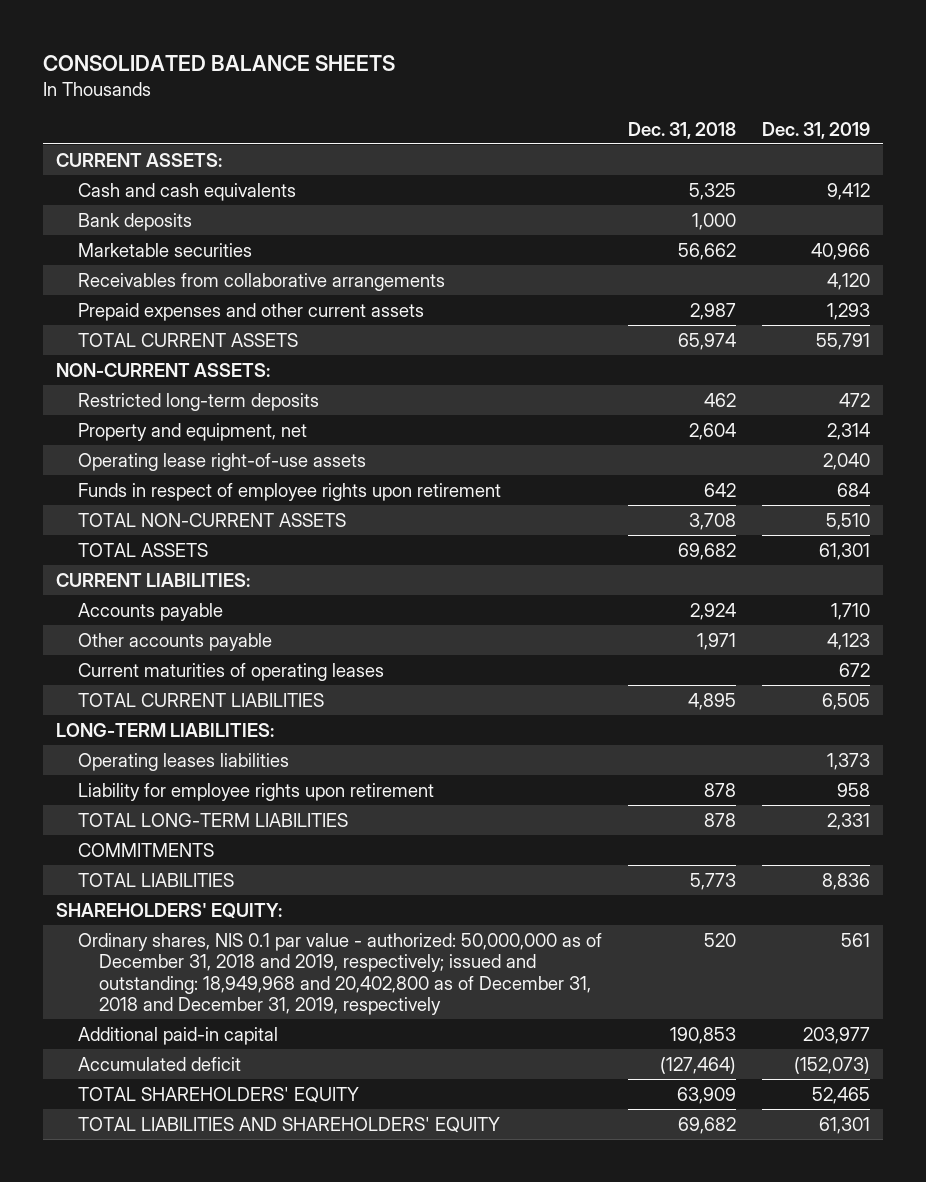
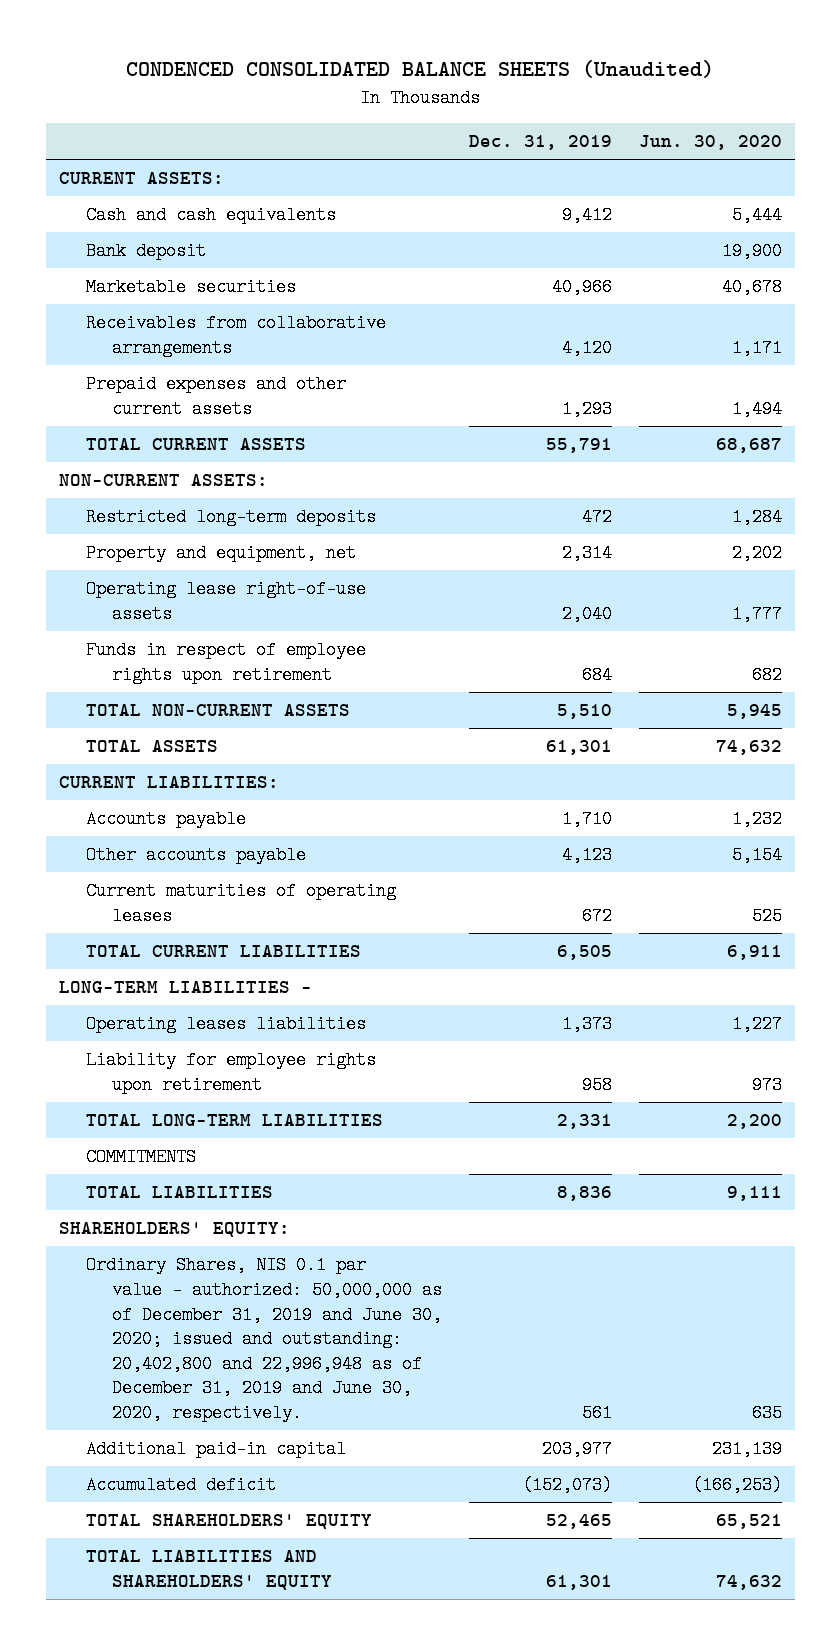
- CONSOLIDATED BALANCE SHEETS
+ CONDENCED CONSOLIDATED BALANCE SHEETS (Unaudited)
- | Dec. 31, 2018 | Dec. 31, 2019
+ | Dec. 31, 2019 | Jun. 30, 2020
- Bank deposits | 1,000 |
+ Bank deposit | | 19,900
- LONG-TERM LIABILITIES:
+ LONG-TERM LIABILITIES -
- Ordinary shares, NIS 0.1 par value - authorized: 50,000,000 as of December 31, 2018 and 2019, respectively; issued and outstanding: 18,949,968 and 20,402,800 as of December 31, 2018 and December 31, 2019, respectively | 520 | 561
+ Ordinary Shares, NIS 0.1 par value - authorized: 50,000,000 as of December 31, 2019 and June 30, 2020; issued and outstanding: 20,402,800 and 22,996,948 as of December 31, 2019 and June 30, 2020, respectively. | 561 | 635

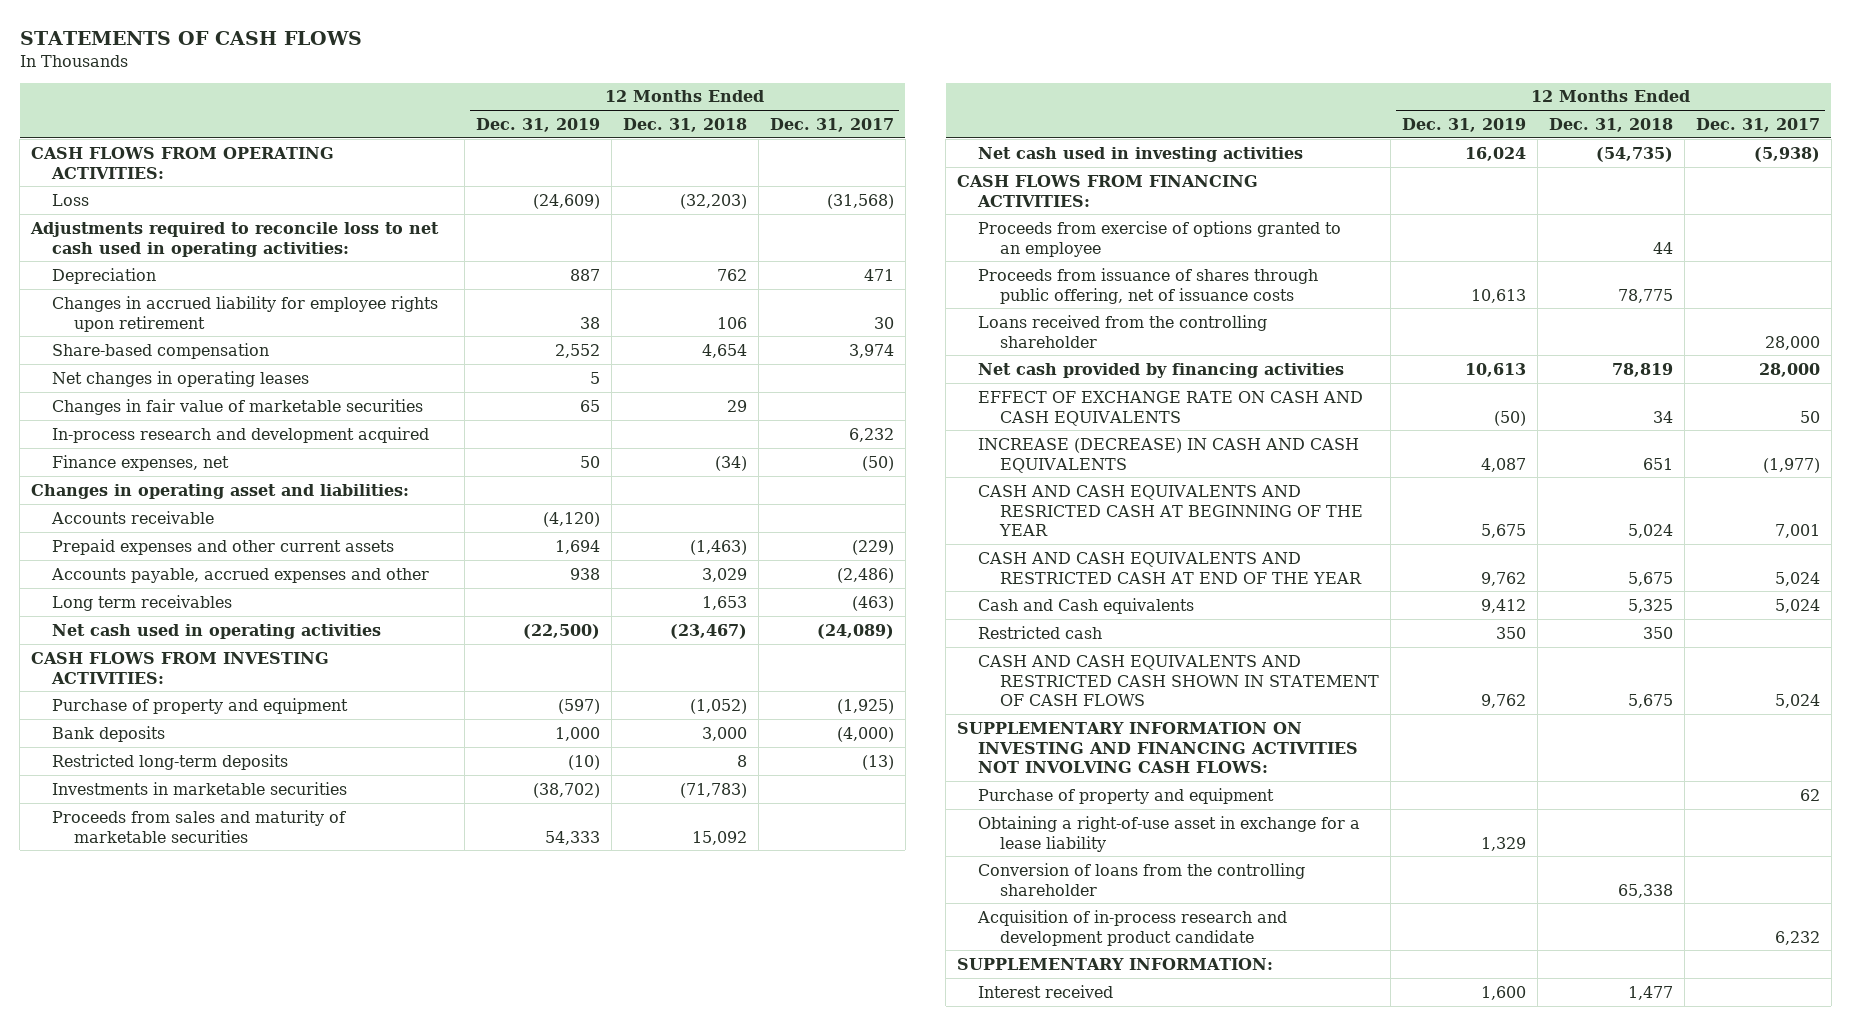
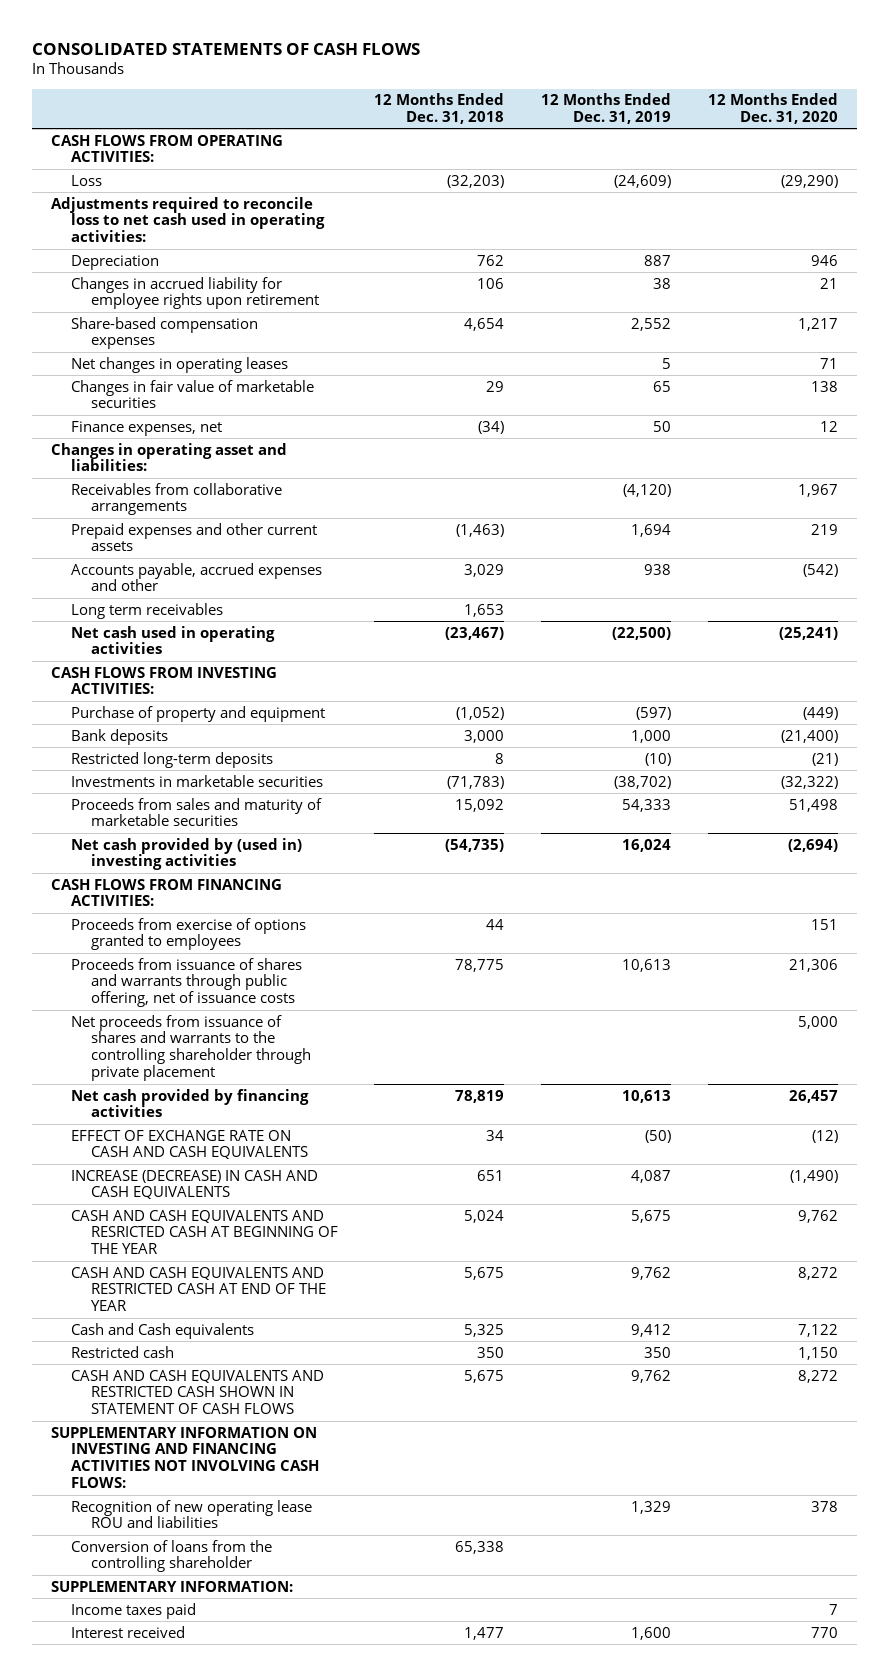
- STATEMENTS OF CASH FLOWS
+ CONSOLIDATED STATEMENTS OF CASH FLOWS
- | 12 Months Ended Dec. 31, 2019 | 12 Months Ended Dec. 31, 2018 | 12 Months Ended Dec. 31, 2017
+ | 12 Months Ended Dec. 31, 2018 | 12 Months Ended Dec. 31, 2019 | 12 Months Ended Dec. 31, 2020
- Share-based compensation | 2,552 | 4,654 | 3,974
+ Share-based compensation expenses | 4,654 | 2,552 | 1,217
- In-process research and development acquired | | | 6,232
- Accounts receivable | (4,120) | |
+ Receivables from collaborative arrangements | | (4,120) | 1,967
- Net cash used in investing activities | 16,024 | (54,735) | (5,938)
+ Net cash provided by (used in) investing activities | (54,735) | 16,024 | (2,694)
- Proceeds from exercise of options granted to an employee | | 44 |
- Proceeds from issuance of shares through public offering, net of issuance costs | 10,613 | 78,775 |
- Loans received from the controlling shareholder | | | 28,000
+ Proceeds from exercise of options granted to employees | 44 | | 151
+ Proceeds from issuance of shares and warrants through public offering, net of issuance costs | 78,775 | 10,613 | 21,306
+ Net proceeds from issuance of shares and warrants to the controlling shareholder through private placement | | | 5,000
- Purchase of property and equipment | | | 62
- Obtaining a right-of-use asset in exchange for a lease liability | 1,329 | |
+ Recognition of new operating lease ROU and liabilities | | 1,329 | 378
- Acquisition of in-process research and development product candidate | | | 6,232
+ Income taxes paid | | | 7

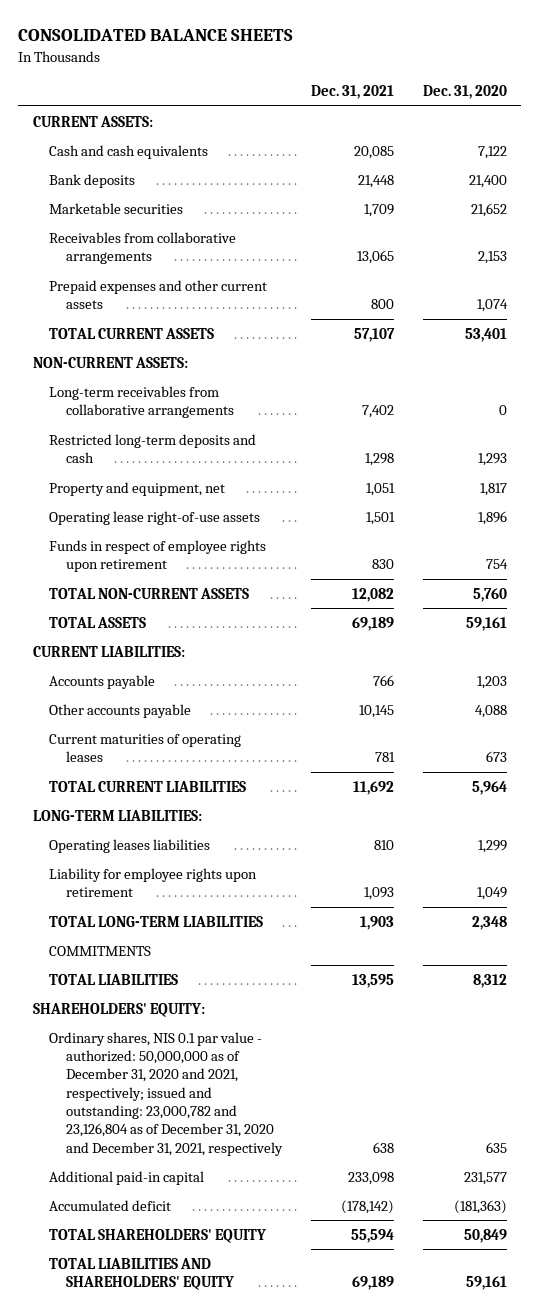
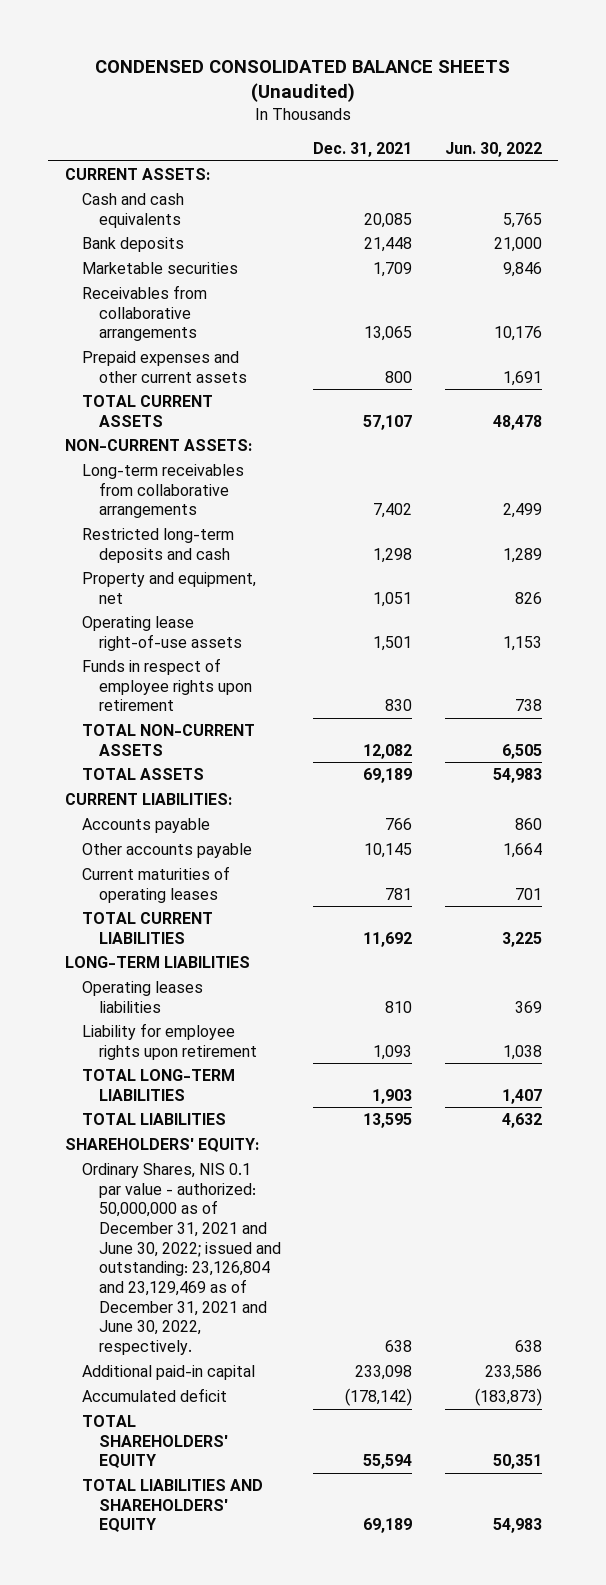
- CONSOLIDATED BALANCE SHEETS
+ CONDENSED CONSOLIDATED BALANCE SHEETS (Unaudited)
- | Dec. 31, 2021 | Dec. 31, 2020
+ | Dec. 31, 2021 | Jun. 30, 2022
- LONG-TERM LIABILITIES:
+ LONG-TERM LIABILITIES
- COMMITMENTS
- Ordinary shares, NIS 0.1 par value - authorized: 50,000,000 as of December 31, 2020 and 2021, respectively; issued and outstanding: 23,000,782 and 23,126,804 as of December 31, 2020 and December 31, 2021, respectively | 638 | 635
+ Ordinary Shares, NIS 0.1 par value - authorized: 50,000,000 as of December 31, 2021 and June 30, 2022; issued and outstanding: 23,126,804 and 23,129,469 as of December 31, 2021 and June 30, 2022, respectively. | 638 | 638

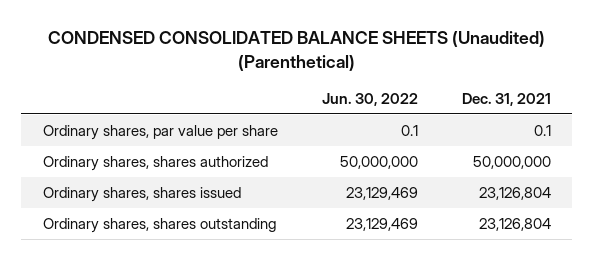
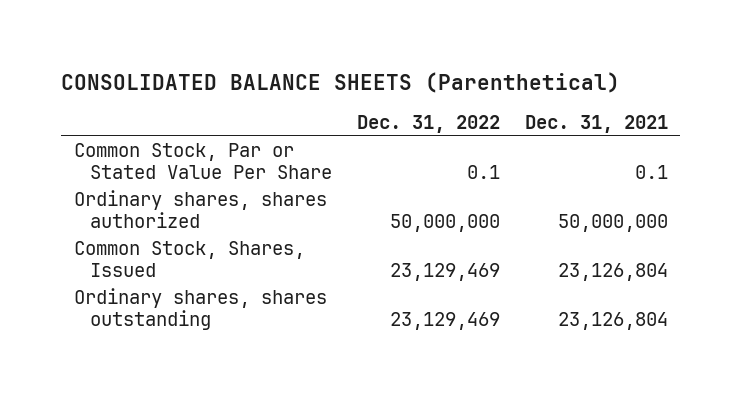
- CONDENSED CONSOLIDATED BALANCE SHEETS (Unaudited) (Parenthetical)
+ CONSOLIDATED BALANCE SHEETS (Parenthetical)
- | Jun. 30, 2022 | Dec. 31, 2021
+ | Dec. 31, 2022 | Dec. 31, 2021
- Ordinary shares, par value per share | 0.1 | 0.1
+ Common Stock, Par or Stated Value Per Share | 0.1 | 0.1
- Ordinary shares, shares issued | 23,129,469 | 23,126,804
+ Common Stock, Shares, Issued | 23,129,469 | 23,126,804

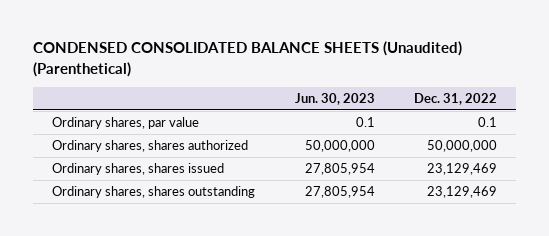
- CONSOLIDATED BALANCE SHEETS (Parenthetical)
+ CONDENSED CONSOLIDATED BALANCE SHEETS (Unaudited) (Parenthetical)
- | Dec. 31, 2022 | Dec. 31, 2021
+ | Jun. 30, 2023 | Dec. 31, 2022
- Common Stock, Par or Stated Value Per Share | 0.1 | 0.1
+ Ordinary shares, par value | 0.1 | 0.1
- Common Stock, Shares, Issued | 23,129,469 | 23,126,804
+ Ordinary shares, shares issued | 27,805,954 | 23,129,469

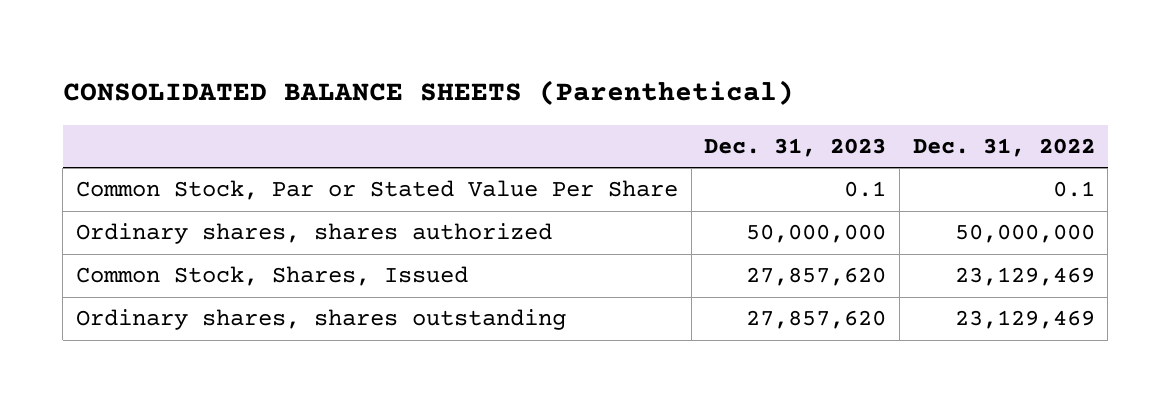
- CONDENSED CONSOLIDATED BALANCE SHEETS (Unaudited) (Parenthetical)
+ CONSOLIDATED BALANCE SHEETS (Parenthetical)
- | Jun. 30, 2023 | Dec. 31, 2022
+ | Dec. 31, 2023 | Dec. 31, 2022
- Ordinary shares, par value | 0.1 | 0.1
+ Common Stock, Par or Stated Value Per Share | 0.1 | 0.1
- Ordinary shares, shares issued | 27,805,954 | 23,129,469
+ Common Stock, Shares, Issued | 27,857,620 | 23,129,469

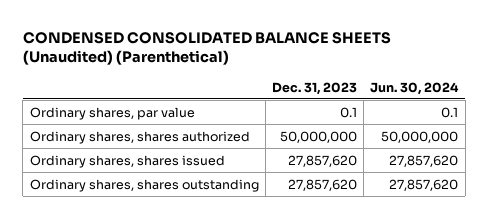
- CONSOLIDATED BALANCE SHEETS (Parenthetical)
+ CONDENSED CONSOLIDATED BALANCE SHEETS (Unaudited) (Parenthetical)
- | Dec. 31, 2023 | Dec. 31, 2022
+ | Dec. 31, 2023 | Jun. 30, 2024
- Common Stock, Par or Stated Value Per Share | 0.1 | 0.1
+ Ordinary shares, par value | 0.1 | 0.1
- Common Stock, Shares, Issued | 27,857,620 | 23,129,469
+ Ordinary shares, shares issued | 27,857,620 | 27,857,620

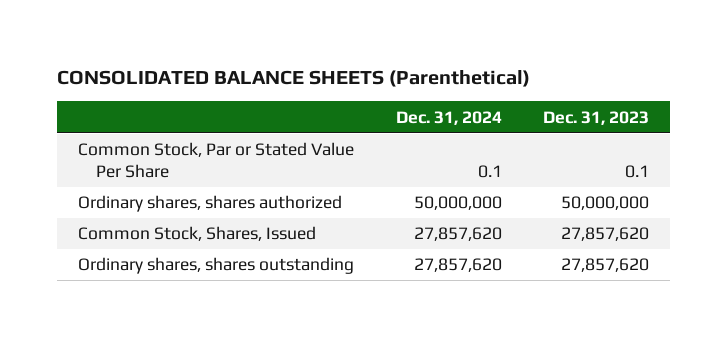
- CONDENSED CONSOLIDATED BALANCE SHEETS (Unaudited) (Parenthetical)
+ CONSOLIDATED BALANCE SHEETS (Parenthetical)
- | Dec. 31, 2023 | Jun. 30, 2024
+ | Dec. 31, 2024 | Dec. 31, 2023
- Ordinary shares, par value | 0.1 | 0.1
+ Common Stock, Par or Stated Value Per Share | 0.1 | 0.1
- Ordinary shares, shares issued | 27,857,620 | 27,857,620
+ Common Stock, Shares, Issued | 27,857,620 | 27,857,620

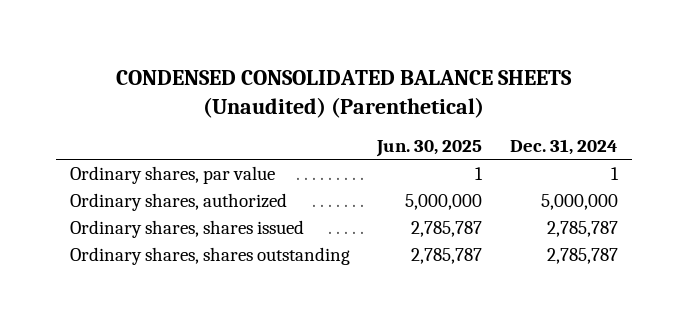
- CONSOLIDATED BALANCE SHEETS (Parenthetical)
+ CONDENSED CONSOLIDATED BALANCE SHEETS (Unaudited) (Parenthetical)
- | Dec. 31, 2024 | Dec. 31, 2023
+ | Jun. 30, 2025 | Dec. 31, 2024
- Common Stock, Par or Stated Value Per Share | 0.1 | 0.1
- Ordinary shares, shares authorized | 50,000,000 | 50,000,000
- Common Stock, Shares, Issued | 27,857,620 | 27,857,620
- Ordinary shares, shares outstanding | 27,857,620 | 27,857,620
+ Ordinary shares, par value | 1 | 1
+ Ordinary shares, authorized | 5,000,000 | 5,000,000
+ Ordinary shares, shares issued | 2,785,787 | 2,785,787
+ Ordinary shares, shares outstanding | 2,785,787 | 2,785,787

